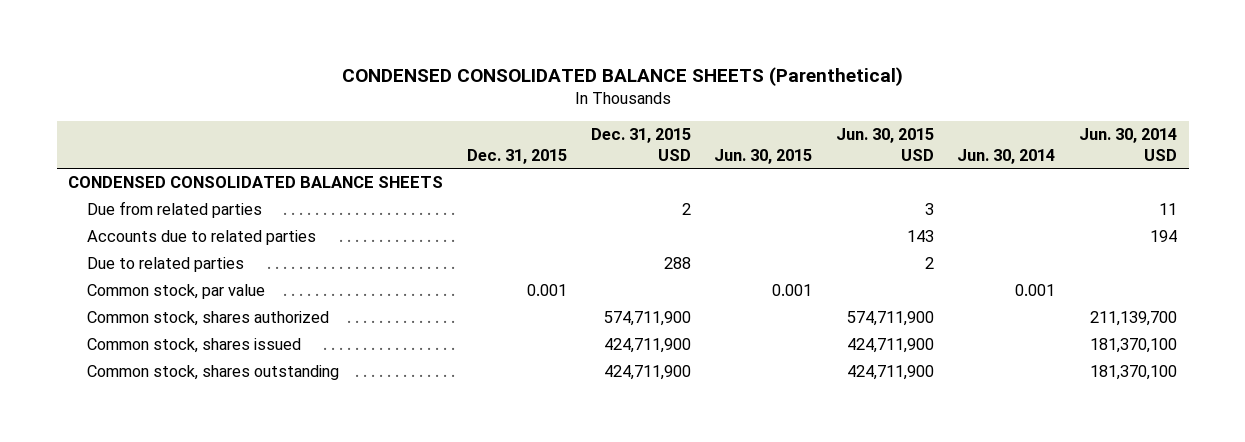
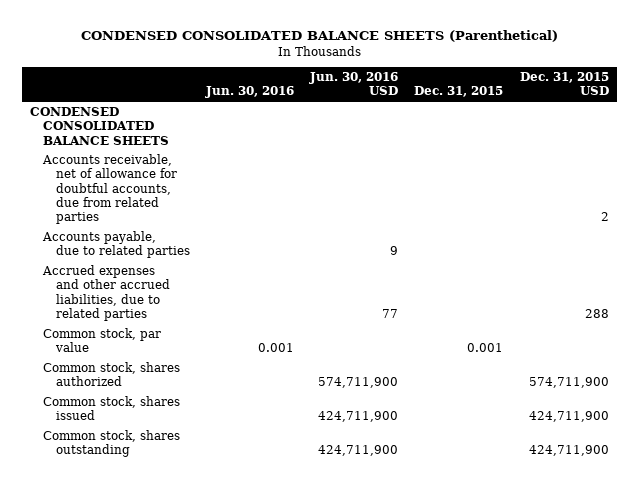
- | Dec. 31, 2015 | Dec. 31, 2015 USD | Jun. 30, 2015 | Jun. 30, 2015 USD | Jun. 30, 2014 | Jun. 30, 2014 USD
+ | Jun. 30, 2016 | Jun. 30, 2016 USD | Dec. 31, 2015 | Dec. 31, 2015 USD
- Due from related parties | | 2 | | 3 | | 11
- Accounts due to related parties | | | | 143 | | 194
- Due to related parties | | 288 | | 2 | |
+ Accounts receivable, net of allowance for doubtful accounts, due from related parties | | | | 2
+ Accounts payable, due to related parties | | 9 | |
+ Accrued expenses and other accrued liabilities, due to related parties | | 77 | | 288

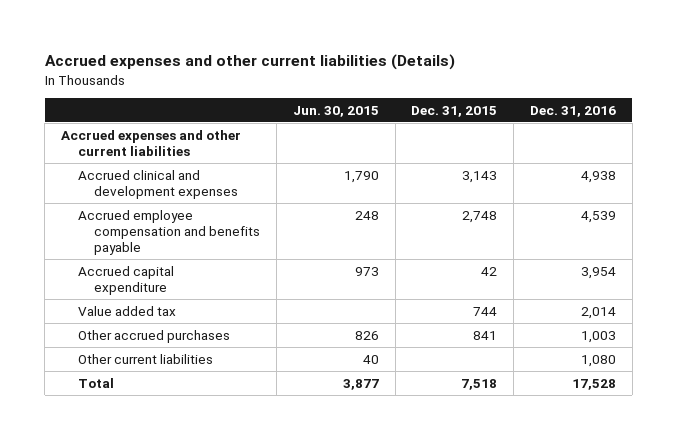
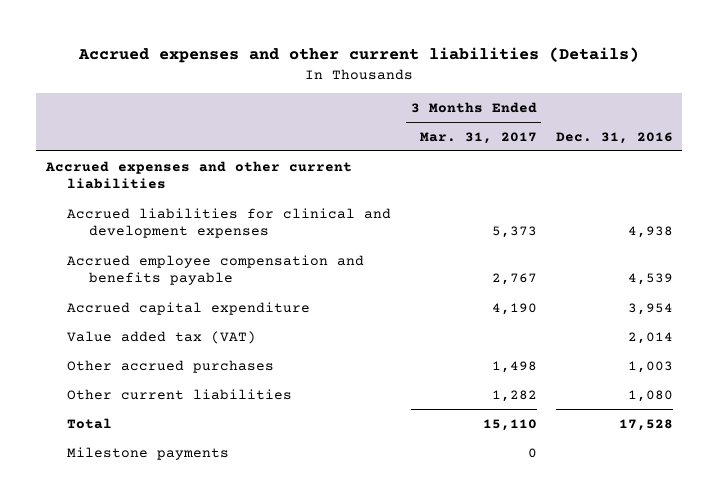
- | Jun. 30, 2015 | Dec. 31, 2015 | Dec. 31, 2016
+ | 3 Months Ended Mar. 31, 2017 | Dec. 31, 2016
- Accrued clinical and development expenses | 1,790 | 3,143 | 4,938
+ Accrued liabilities for clinical and development expenses | 5,373 | 4,938
- Value added tax | | 744 | 2,014
+ Value added tax (VAT) | | 2,014
+ Milestone payments | 0 |

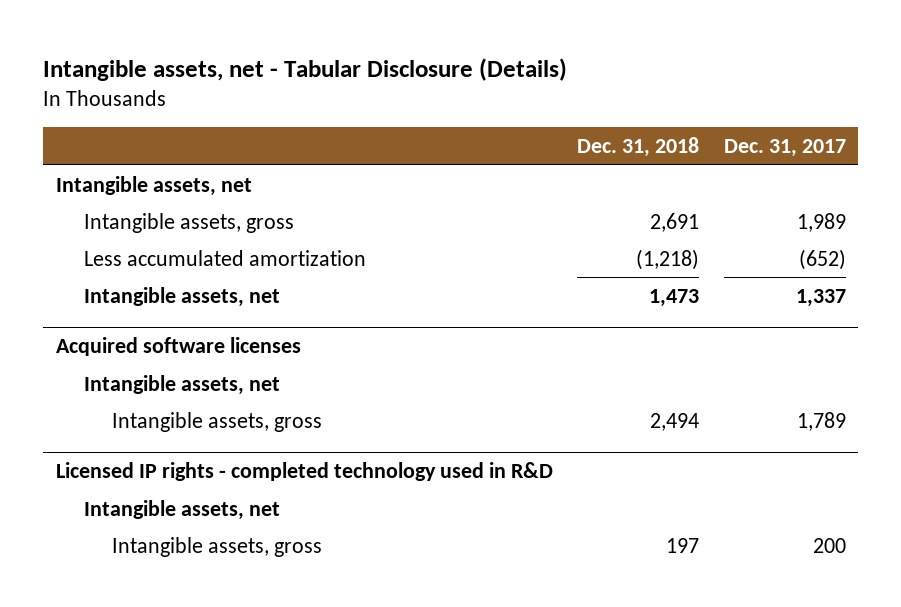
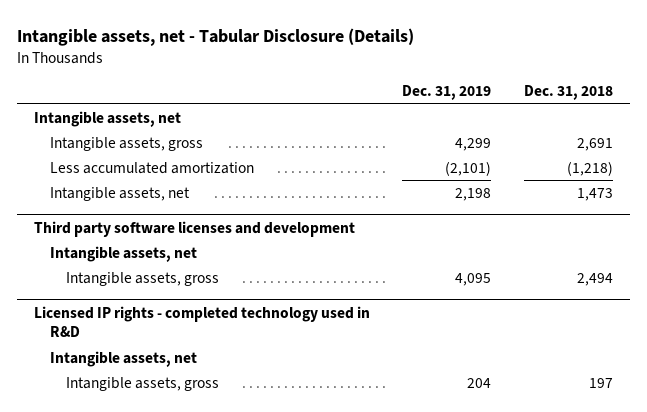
- | Dec. 31, 2018 | Dec. 31, 2017
+ | Dec. 31, 2019 | Dec. 31, 2018
- Acquired software licenses
+ Third party software licenses and development

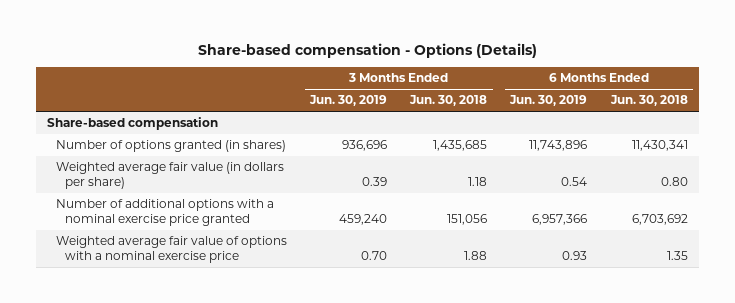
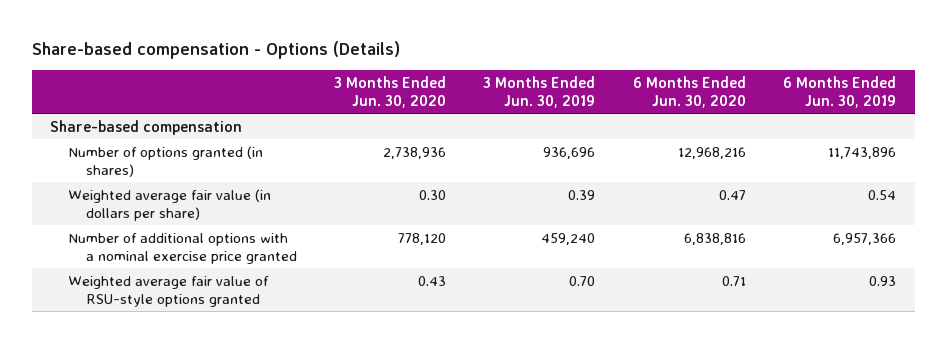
- | 3 Months Ended Jun. 30, 2019 | 3 Months Ended Jun. 30, 2018 | 6 Months Ended Jun. 30, 2019 | 6 Months Ended Jun. 30, 2018
+ | 3 Months Ended Jun. 30, 2020 | 3 Months Ended Jun. 30, 2019 | 6 Months Ended Jun. 30, 2020 | 6 Months Ended Jun. 30, 2019
- Weighted average fair value of options with a nominal exercise price | 0.70 | 1.88 | 0.93 | 1.35
+ Weighted average fair value of RSU-style options granted | 0.43 | 0.70 | 0.71 | 0.93

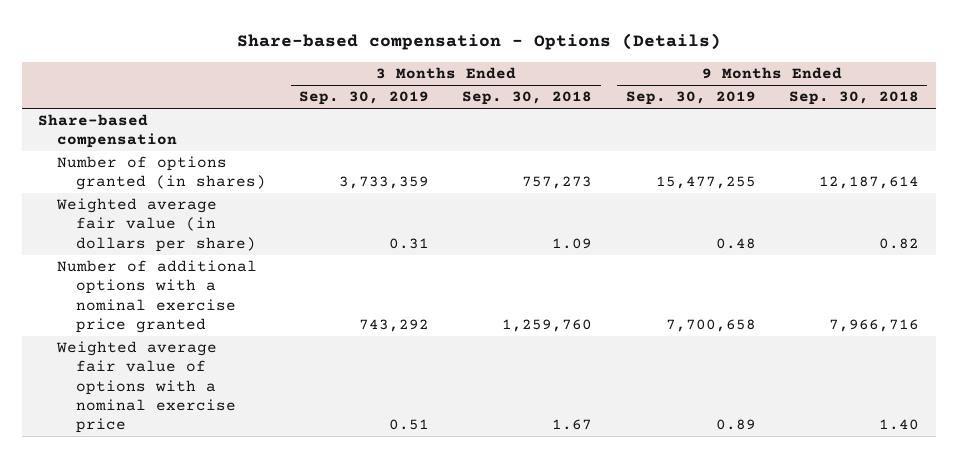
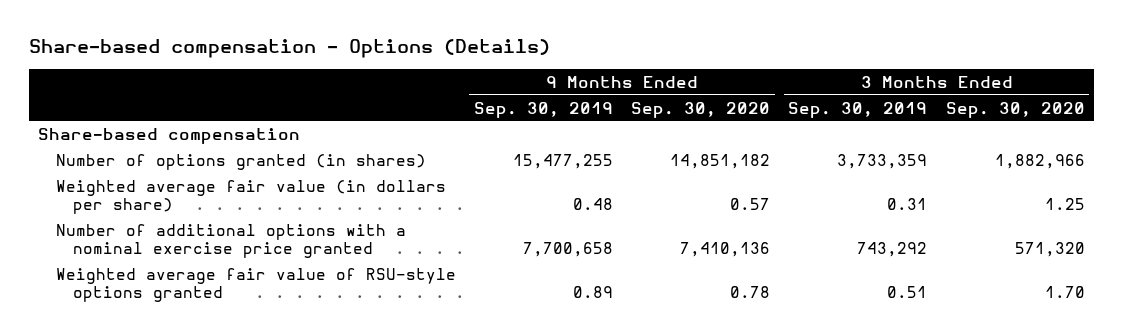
- | 3 Months Ended Sep. 30, 2019 | 3 Months Ended Sep. 30, 2018 | 9 Months Ended Sep. 30, 2019 | 9 Months Ended Sep. 30, 2018
+ | 9 Months Ended Sep. 30, 2019 | 9 Months Ended Sep. 30, 2020 | 3 Months Ended Sep. 30, 2019 | 3 Months Ended Sep. 30, 2020
- Weighted average fair value of options with a nominal exercise price | 0.51 | 1.67 | 0.89 | 1.40
+ Weighted average fair value of RSU-style options granted | 0.89 | 0.78 | 0.51 | 1.70

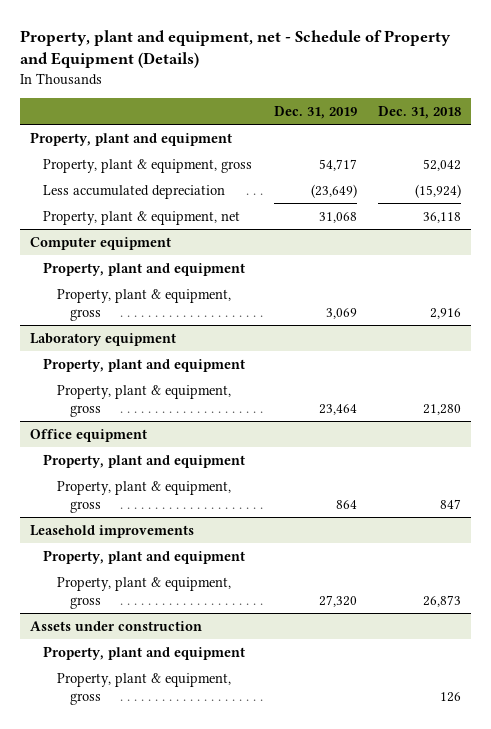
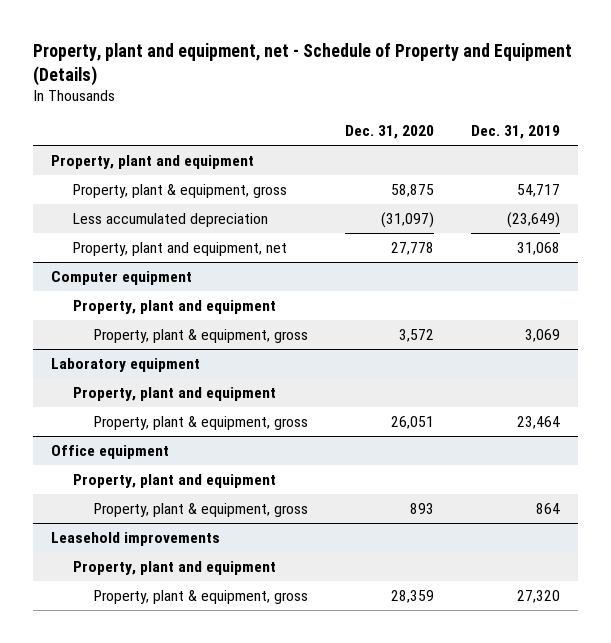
- | Dec. 31, 2019 | Dec. 31, 2018
+ | Dec. 31, 2020 | Dec. 31, 2019
- Property, plant & equipment, net | 31,068 | 36,118
+ Property, plant and equipment, net | 27,778 | 31,068
- Assets under construction
- Property, plant and equipment
- Property, plant & equipment, gross | | 126

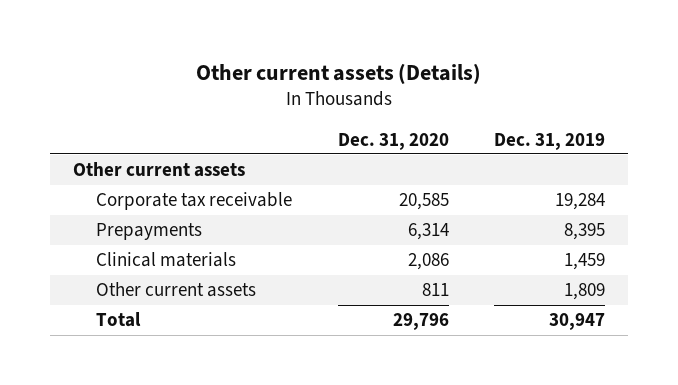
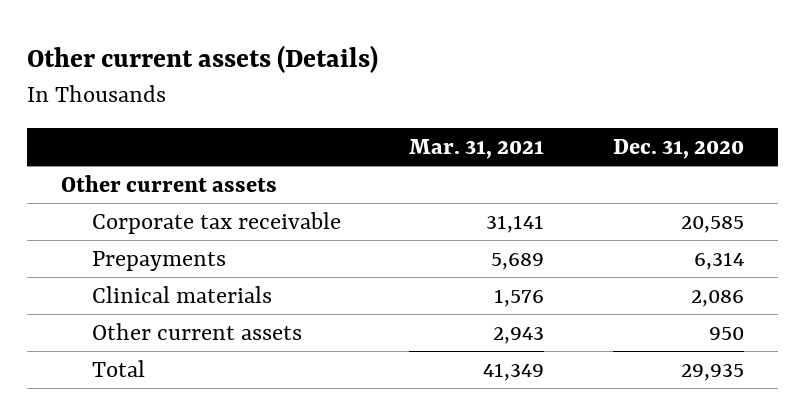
- | Dec. 31, 2020 | Dec. 31, 2019
+ | Mar. 31, 2021 | Dec. 31, 2020
- Other current assets | 811 | 1,809
- Total | 29,796 | 30,947
+ Other current assets | 2,943 | 950
+ Total | 41,349 | 29,935

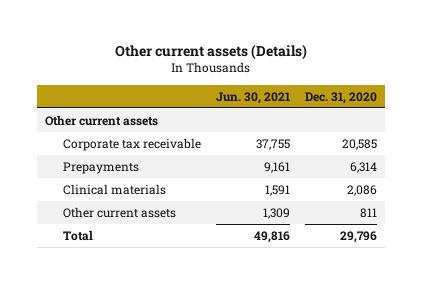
- | Mar. 31, 2021 | Dec. 31, 2020
+ | Jun. 30, 2021 | Dec. 31, 2020
- Other current assets | 2,943 | 950
- Total | 41,349 | 29,935
+ Other current assets | 1,309 | 811
+ Total | 49,816 | 29,796

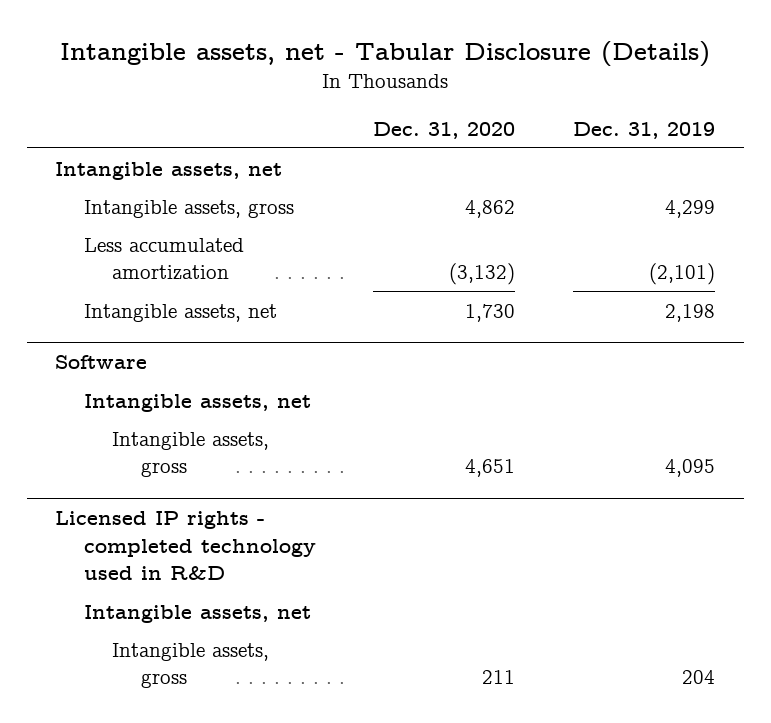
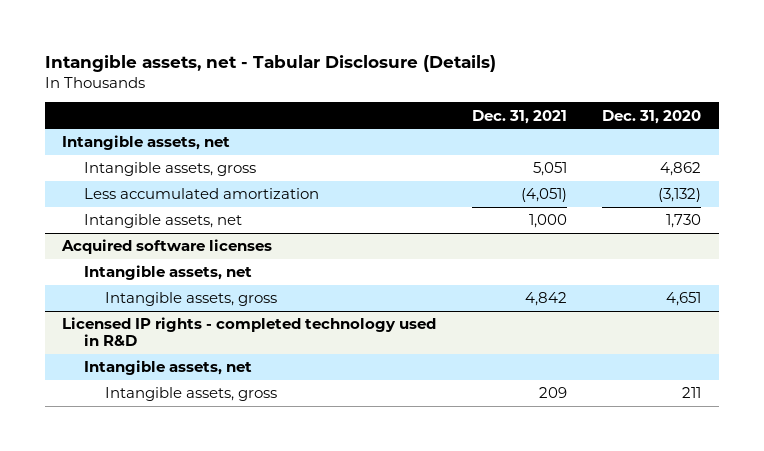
- | Dec. 31, 2020 | Dec. 31, 2019
+ | Dec. 31, 2021 | Dec. 31, 2020
- Software
+ Acquired software licenses

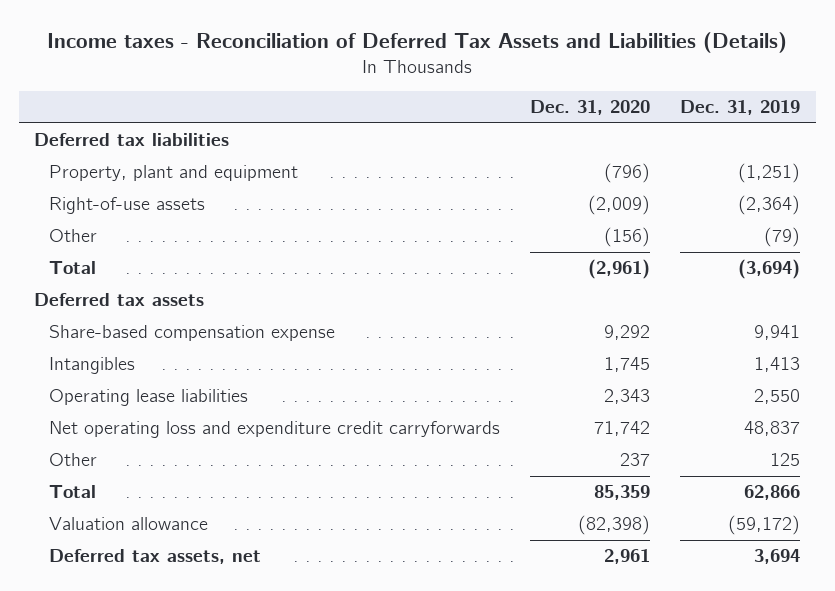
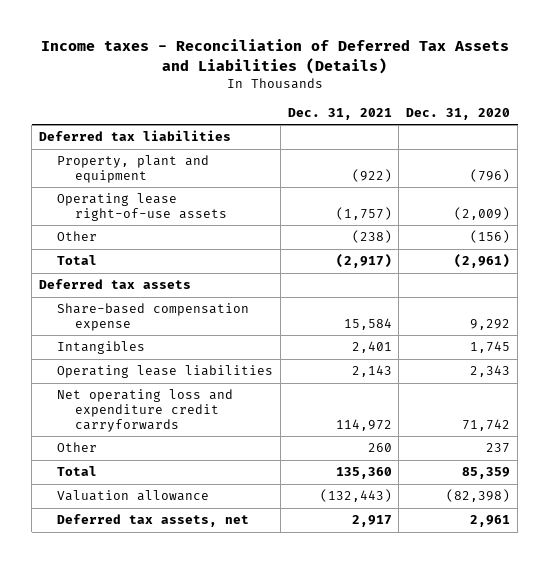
- | Dec. 31, 2020 | Dec. 31, 2019
+ | Dec. 31, 2021 | Dec. 31, 2020
- Right-of-use assets | (2,009) | (2,364)
+ Operating lease right-of-use assets | (1,757) | (2,009)

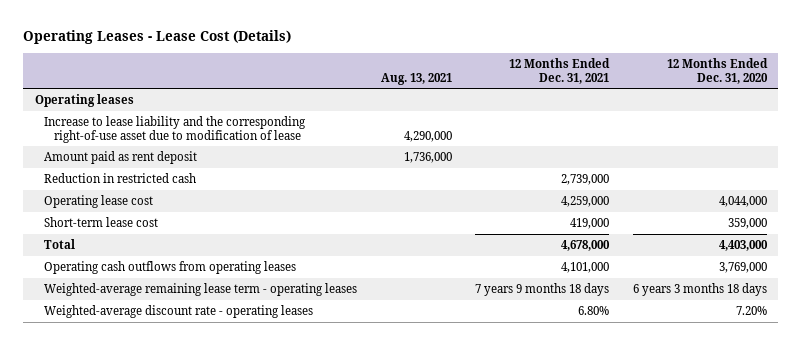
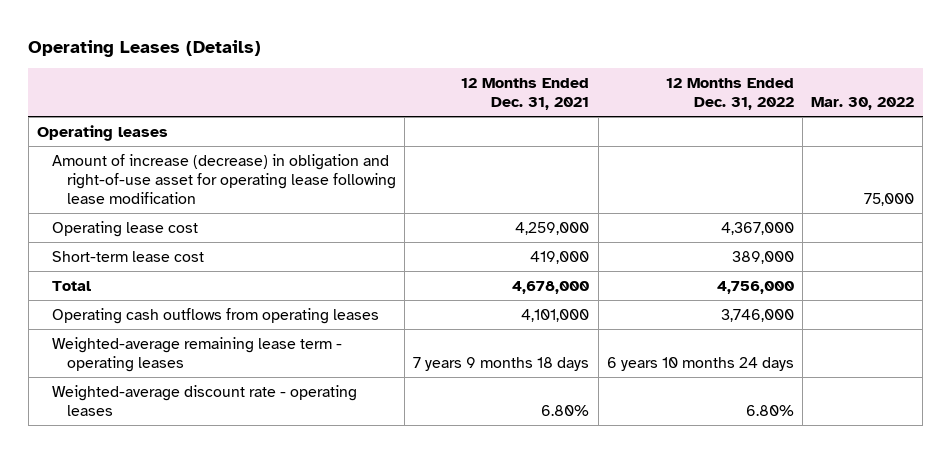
- Operating Leases - Lease Cost (Details)
+ Operating Leases (Details)
- | Aug. 13, 2021 | 12 Months Ended Dec. 31, 2021 | 12 Months Ended Dec. 31, 2020
+ | 12 Months Ended Dec. 31, 2021 | 12 Months Ended Dec. 31, 2022 | Mar. 30, 2022
- Increase to lease liability and the corresponding right-of-use asset due to modification of lease | 4,290,000 | |
- Amount paid as rent deposit | 1,736,000 | |
- Reduction in restricted cash | | 2,739,000 |
+ Amount of increase (decrease) in obligation and right-of-use asset for operating lease following lease modification | | | 75,000

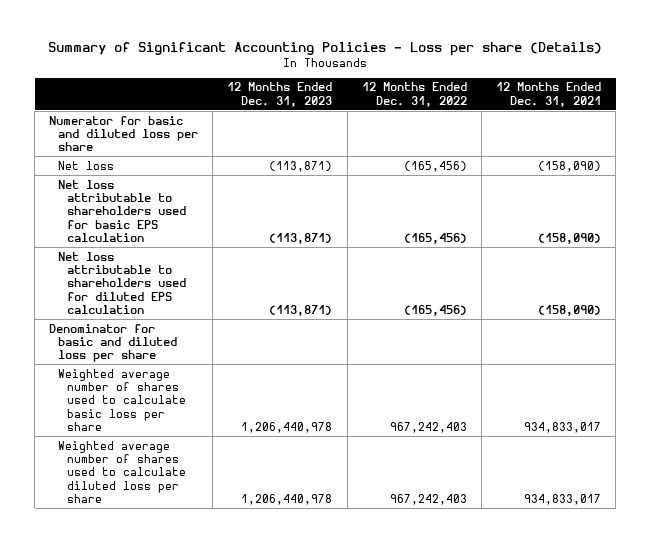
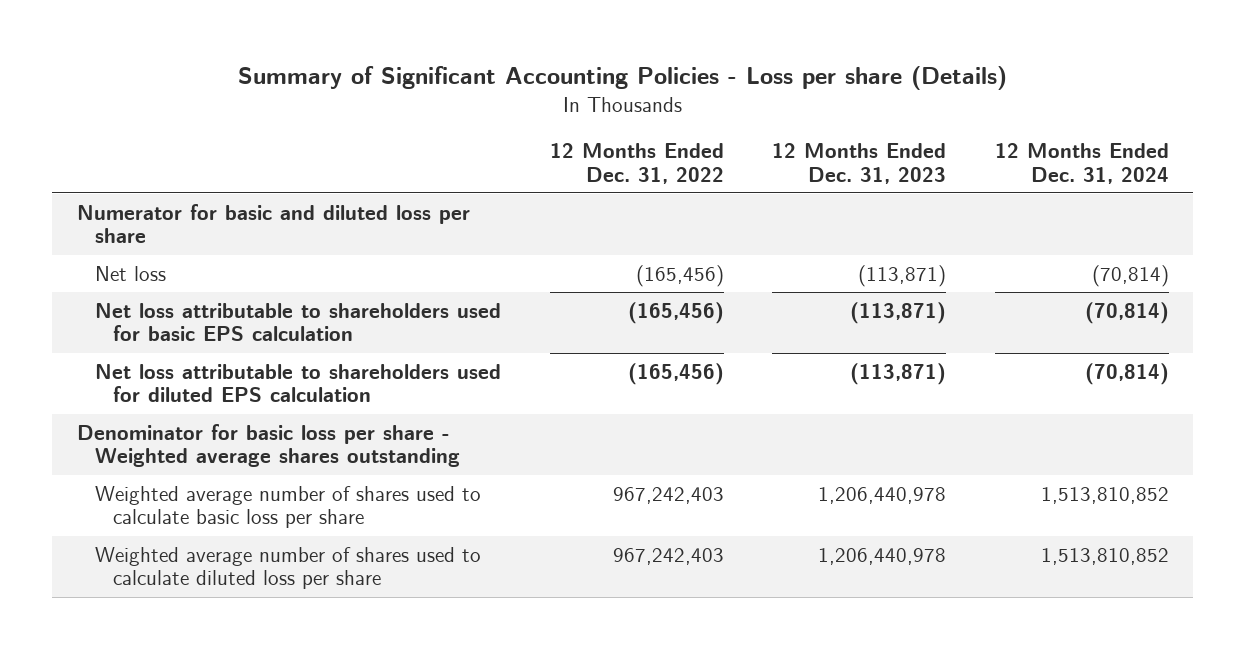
- | 12 Months Ended Dec. 31, 2023 | 12 Months Ended Dec. 31, 2022 | 12 Months Ended Dec. 31, 2021
+ | 12 Months Ended Dec. 31, 2022 | 12 Months Ended Dec. 31, 2023 | 12 Months Ended Dec. 31, 2024
- Denominator for basic and diluted loss per share
+ Denominator for basic loss per share - Weighted average shares outstanding

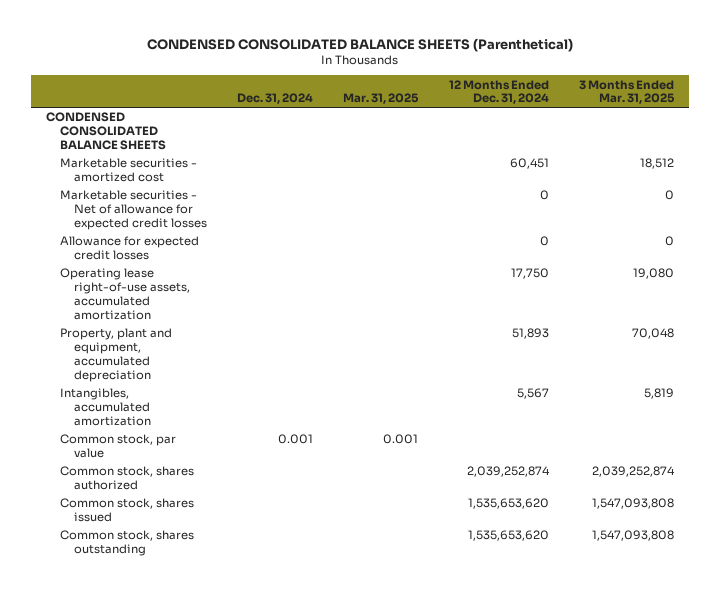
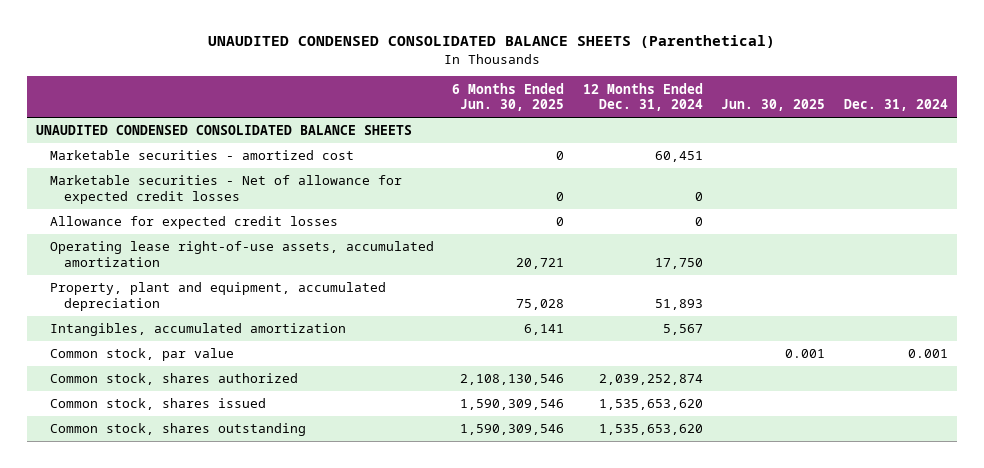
- CONDENSED CONSOLIDATED BALANCE SHEETS (Parenthetical)
+ UNAUDITED CONDENSED CONSOLIDATED BALANCE SHEETS (Parenthetical)
- | Dec. 31, 2024 | Mar. 31, 2025 | 12 Months Ended Dec. 31, 2024 | 3 Months Ended Mar. 31, 2025
+ | 6 Months Ended Jun. 30, 2025 | 12 Months Ended Dec. 31, 2024 | Jun. 30, 2025 | Dec. 31, 2024
- CONDENSED CONSOLIDATED BALANCE SHEETS
+ UNAUDITED CONDENSED CONSOLIDATED BALANCE SHEETS

